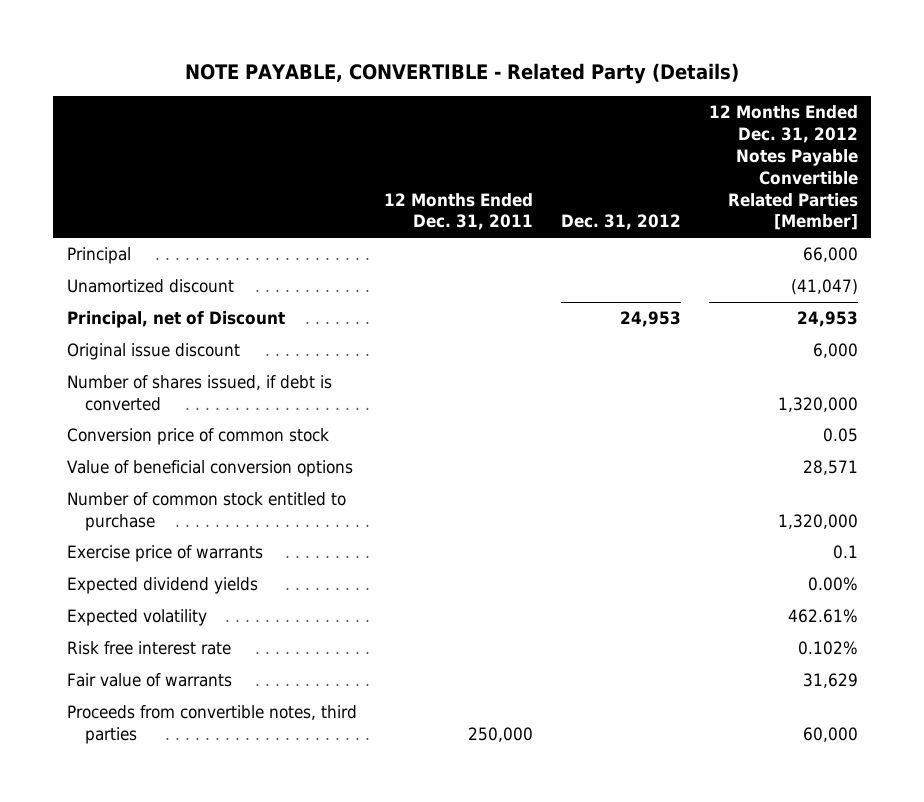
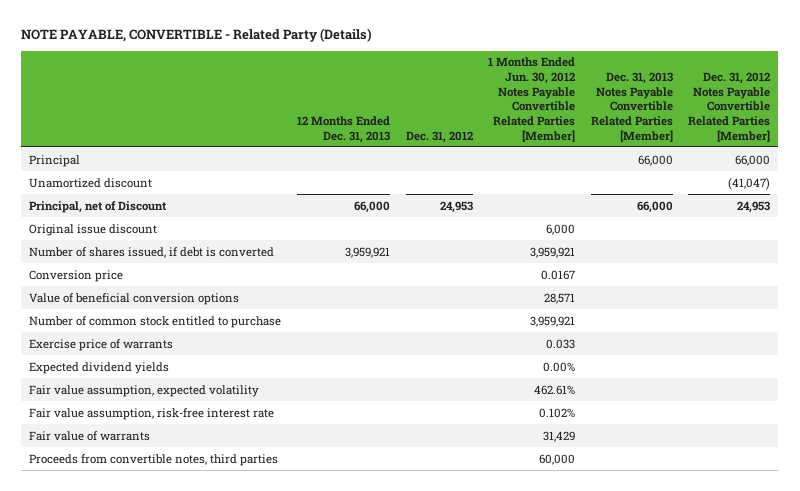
- | 12 Months Ended Dec. 31, 2011 | Dec. 31, 2012 | 12 Months Ended Dec. 31, 2012 Notes Payable Convertible Related Parties [Member]
+ | 12 Months Ended Dec. 31, 2013 | Dec. 31, 2012 | 1 Months Ended Jun. 30, 2012 Notes Payable Convertible Related Parties [Member] | Dec. 31, 2013 Notes Payable Convertible Related Parties [Member] | Dec. 31, 2012 Notes Payable Convertible Related Parties [Member]
- Conversion price of common stock | | | 0.05
+ Conversion price | | | 0.0167 | |
- Expected volatility | | | 462.61%
- Risk free interest rate | | | 0.102%
+ Fair value assumption, expected volatility | | | 462.61% | |
+ Fair value assumption, risk-free interest rate | | | 0.102% | |

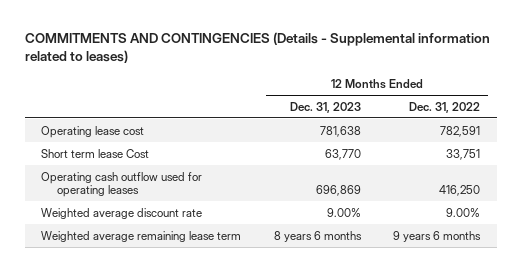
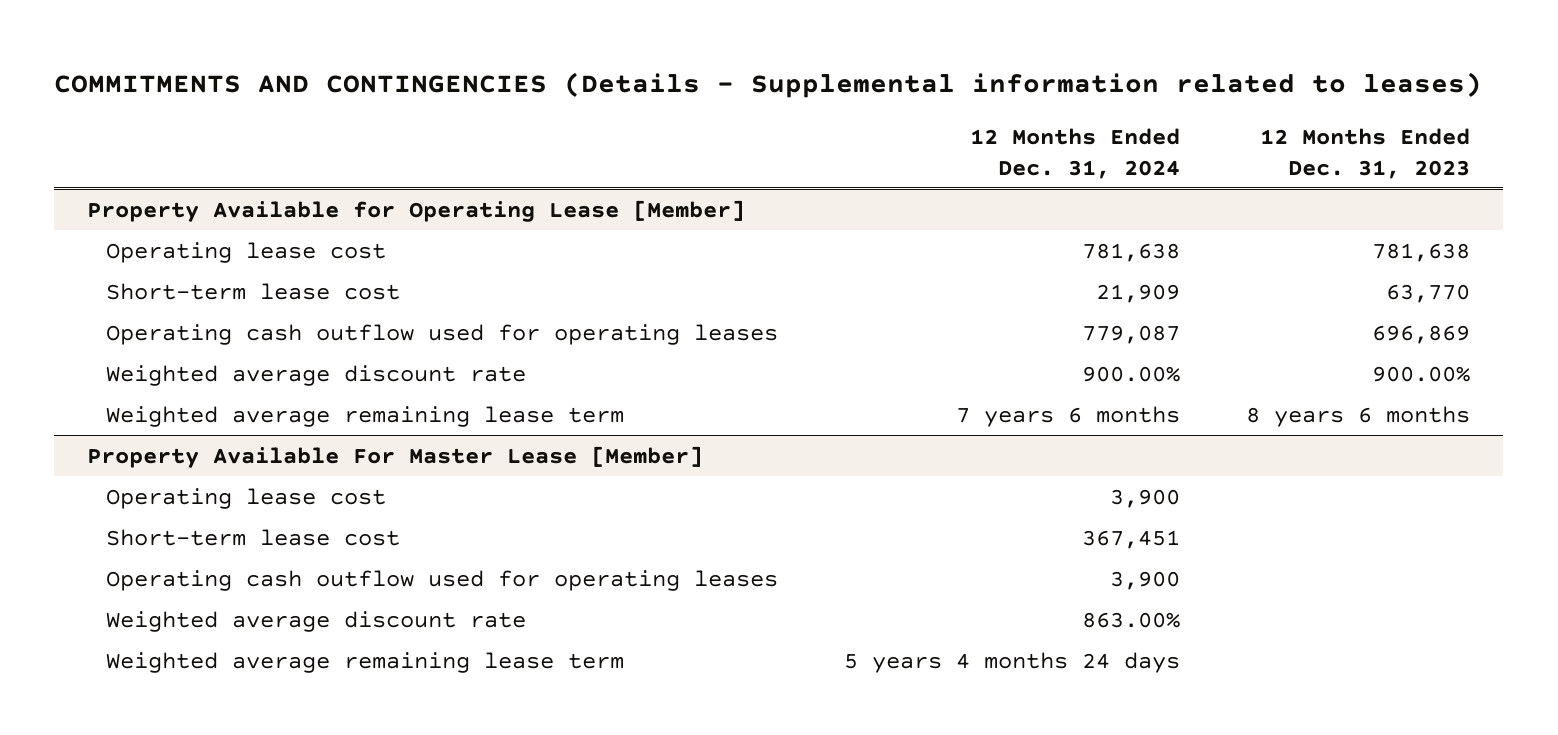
- | 12 Months Ended Dec. 31, 2023 | 12 Months Ended Dec. 31, 2022
+ | 12 Months Ended Dec. 31, 2024 | 12 Months Ended Dec. 31, 2023
+ Property Available for Operating Lease [Member]
- Short term lease Cost | 63,770 | 33,751
+ Short-term lease cost | 21,909 | 63,770
- Weighted average discount rate | 9.00% | 9.00%
+ Weighted average discount rate | 900.00% | 900.00%
+ Property Available For Master Lease [Member]
+ Operating lease cost | 3,900 |
+ Short-term lease cost | 367,451 |
+ Operating cash outflow used for operating leases | 3,900 |
+ Weighted average discount rate | 863.00% |
+ Weighted average remaining lease term | 5 years 4 months 24 days |

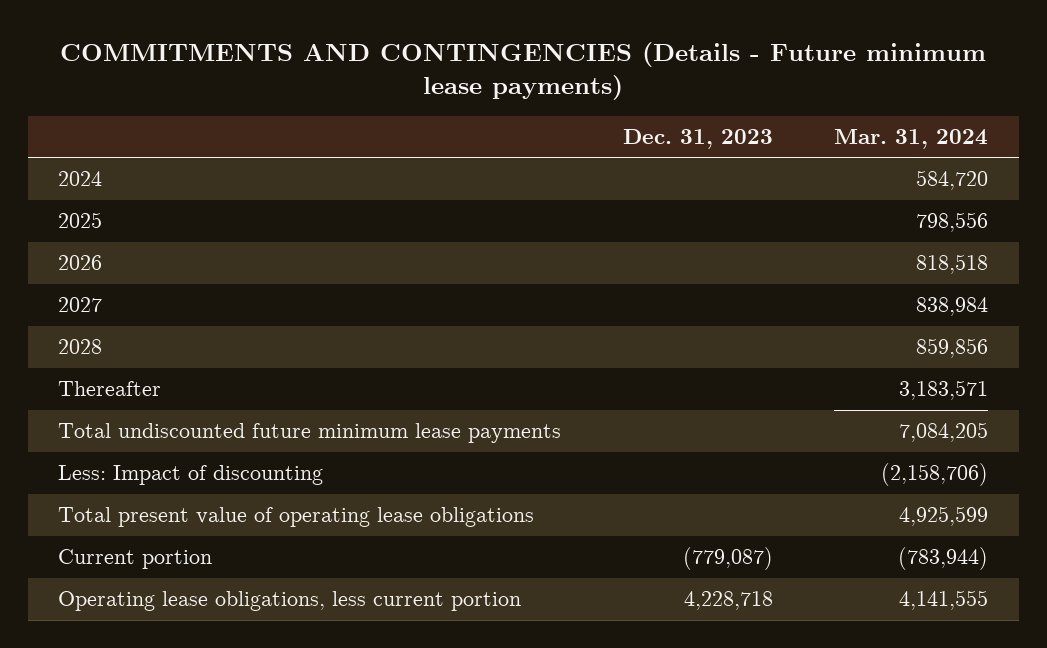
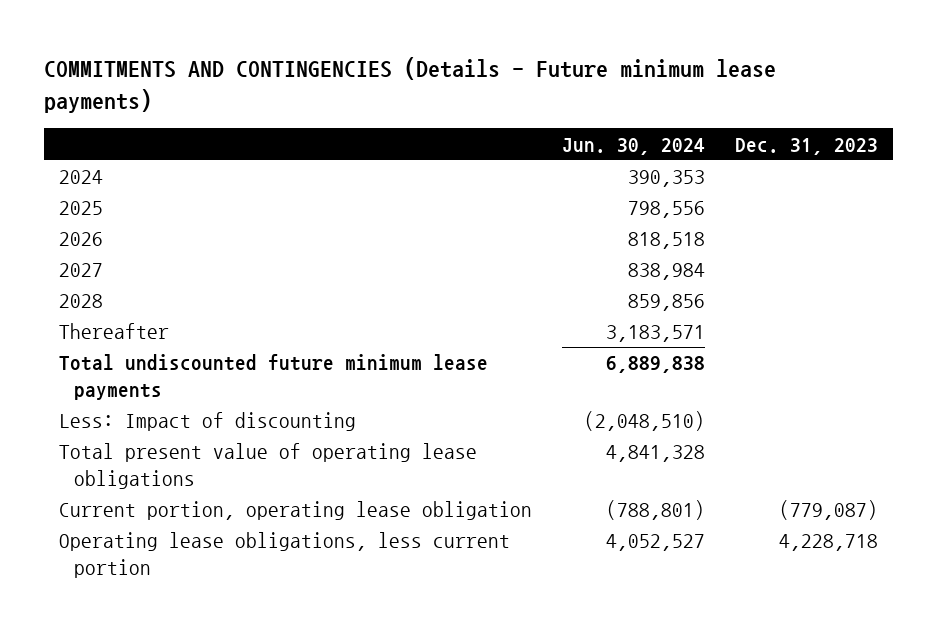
- | Dec. 31, 2023 | Mar. 31, 2024
+ | Jun. 30, 2024 | Dec. 31, 2023
- Current portion | (779,087) | (783,944)
+ Current portion, operating lease obligation | (788,801) | (779,087)

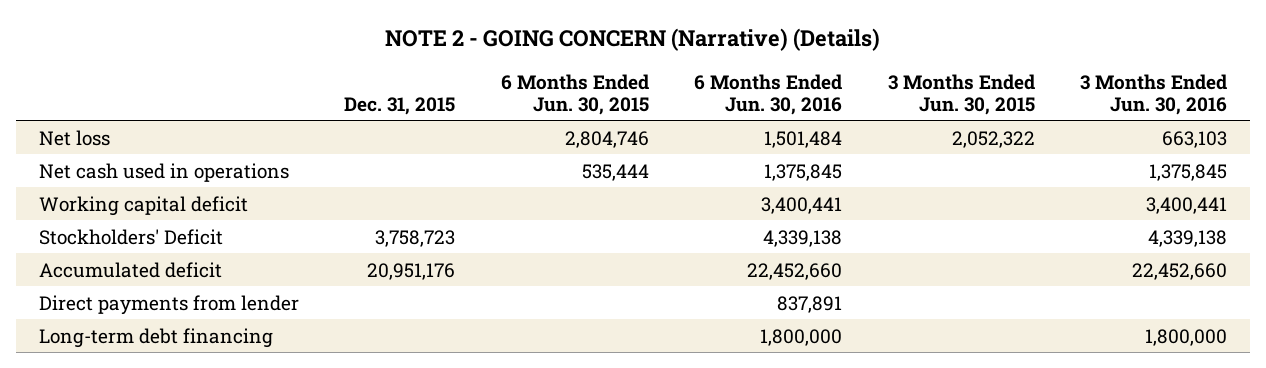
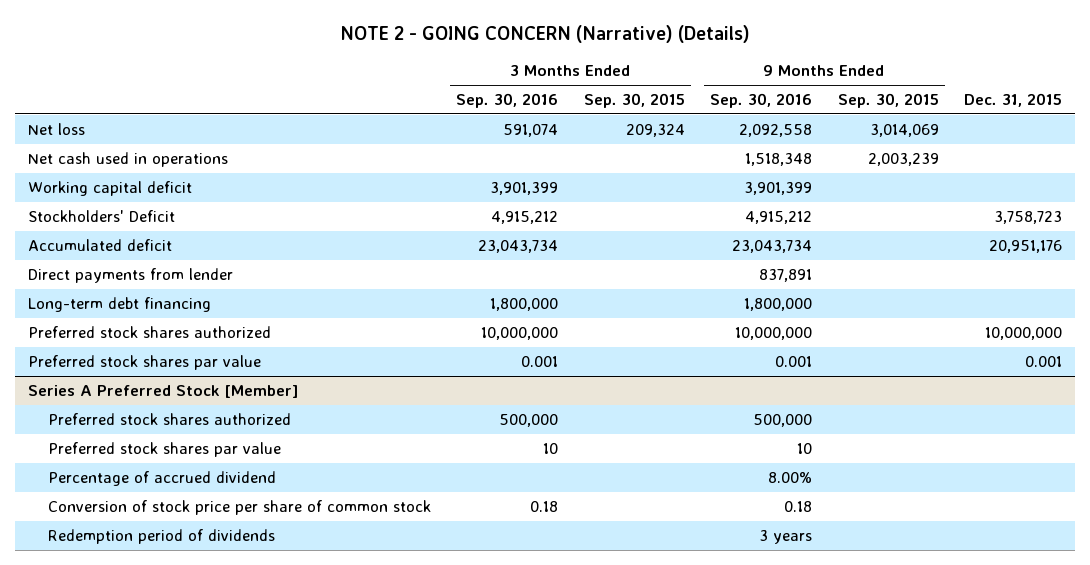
- | Dec. 31, 2015 | 6 Months Ended Jun. 30, 2015 | 6 Months Ended Jun. 30, 2016 | 3 Months Ended Jun. 30, 2015 | 3 Months Ended Jun. 30, 2016
+ | 3 Months Ended Sep. 30, 2016 | 3 Months Ended Sep. 30, 2015 | 9 Months Ended Sep. 30, 2016 | 9 Months Ended Sep. 30, 2015 | Dec. 31, 2015
+ Preferred stock shares authorized | 10,000,000 | | 10,000,000 | | 10,000,000
+ Preferred stock shares par value | 0.001 | | 0.001 | | 0.001
+ Series A Preferred Stock [Member]
+ Preferred stock shares authorized | 500,000 | | 500,000 | |
+ Preferred stock shares par value | 10 | | 10 | |
+ Percentage of accrued dividend | | | 8.00% | |
+ Conversion of stock price per share of common stock | 0.18 | | 0.18 | |
+ Redemption period of dividends | | | 3 years | |

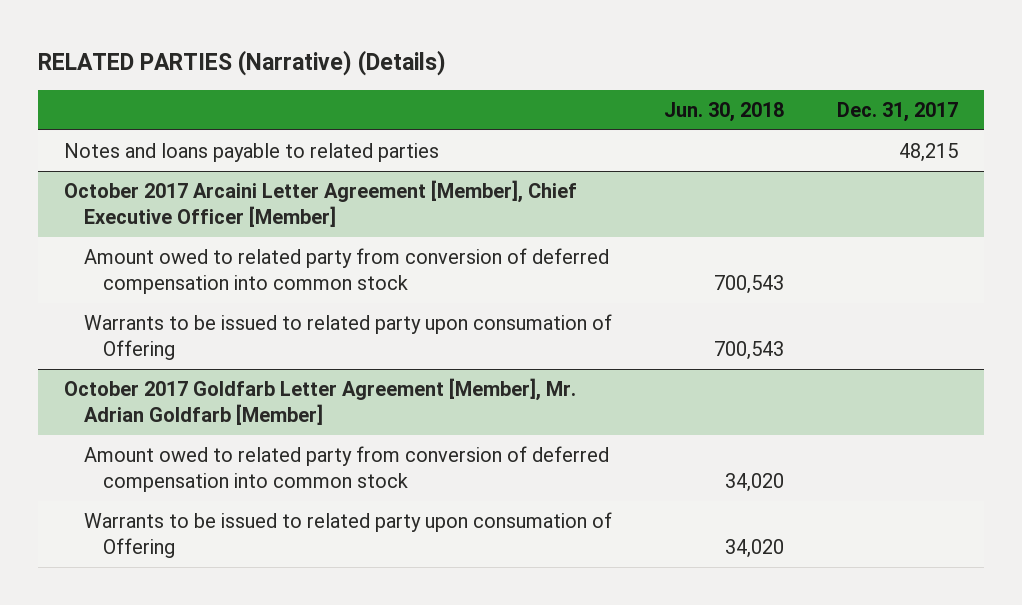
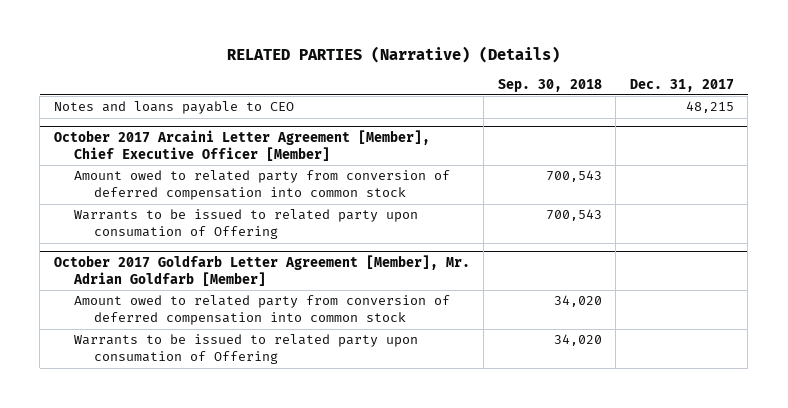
- | Jun. 30, 2018 | Dec. 31, 2017
+ | Sep. 30, 2018 | Dec. 31, 2017
- Notes and loans payable to related parties | | 48,215
+ Notes and loans payable to CEO | | 48,215

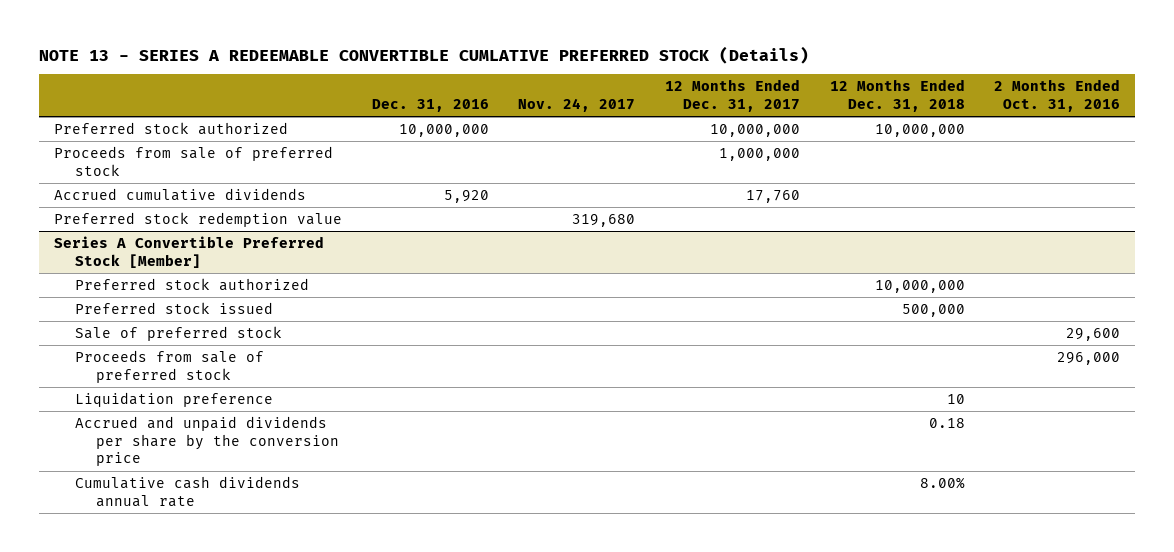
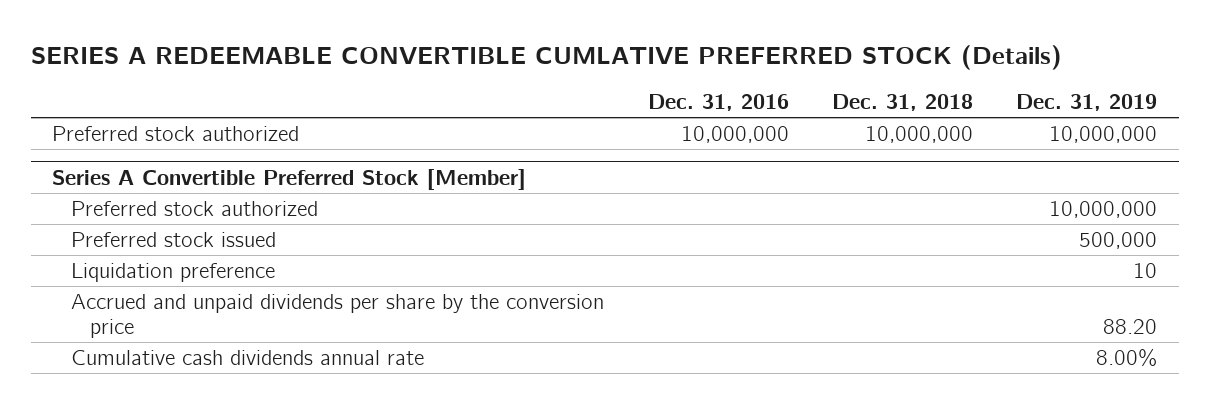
- NOTE 13 - SERIES A REDEEMABLE CONVERTIBLE CUMLATIVE PREFERRED STOCK (Details)
+ SERIES A REDEEMABLE CONVERTIBLE CUMLATIVE PREFERRED STOCK (Details)
- | Dec. 31, 2016 | Nov. 24, 2017 | 12 Months Ended Dec. 31, 2017 | 12 Months Ended Dec. 31, 2018 | 2 Months Ended Oct. 31, 2016
+ | Dec. 31, 2016 | Dec. 31, 2018 | Dec. 31, 2019
- Proceeds from sale of preferred stock | | | 1,000,000 | |
- Accrued cumulative dividends | 5,920 | | 17,760 | |
- Preferred stock redemption value | | 319,680 | | |
@ Series A Convertible Preferred Stock [Member]
- Sale of preferred stock | | | | | 29,600
- Proceeds from sale of preferred stock | | | | | 296,000

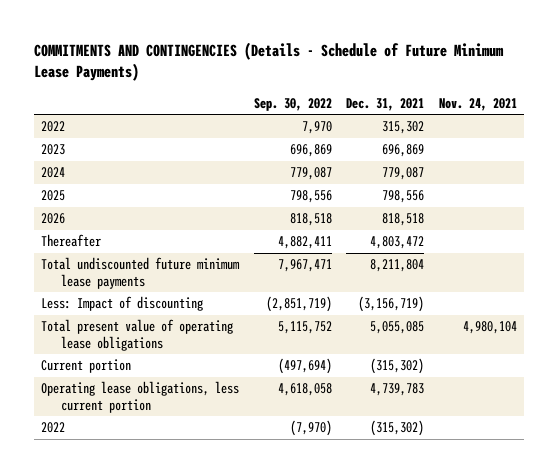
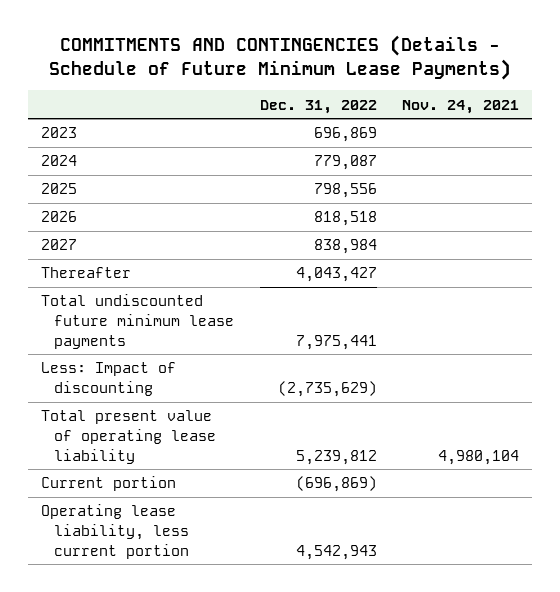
- | Sep. 30, 2022 | Dec. 31, 2021 | Nov. 24, 2021
+ | Dec. 31, 2022 | Nov. 24, 2021
- 2022 | 7,970 | 315,302 |
+ 2027 | 838,984 |
- Total present value of operating lease obligations | 5,115,752 | 5,055,085 | 4,980,104
+ Total present value of operating lease liability | 5,239,812 | 4,980,104
- Operating lease obligations, less current portion | 4,618,058 | 4,739,783 |
- 2022 | (7,970) | (315,302) |
+ Operating lease liability, less current portion | 4,542,943 |

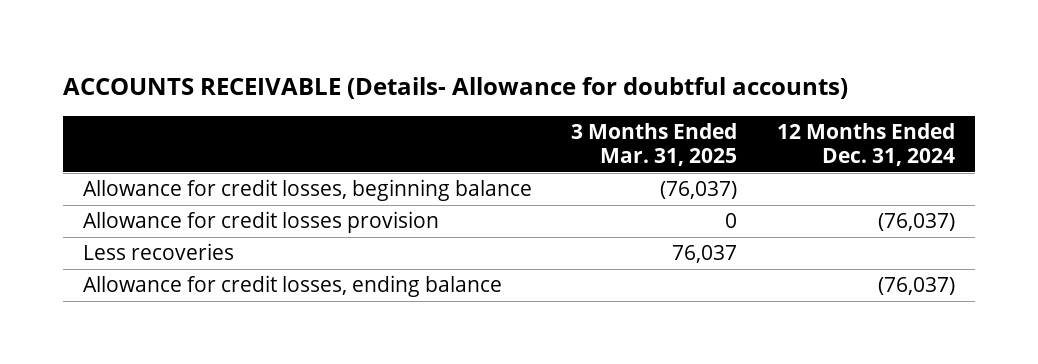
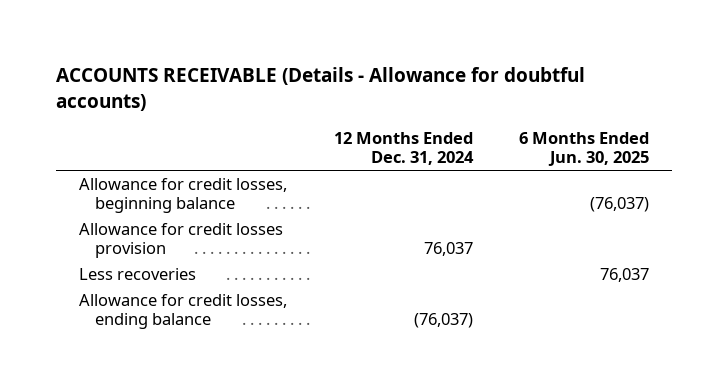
- ACCOUNTS RECEIVABLE (Details- Allowance for doubtful accounts)
+ ACCOUNTS RECEIVABLE (Details - Allowance for doubtful accounts)
- | 3 Months Ended Mar. 31, 2025 | 12 Months Ended Dec. 31, 2024
+ | 12 Months Ended Dec. 31, 2024 | 6 Months Ended Jun. 30, 2025
- Allowance for credit losses provision | 0 | (76,037)
+ Allowance for credit losses provision | 76,037 |

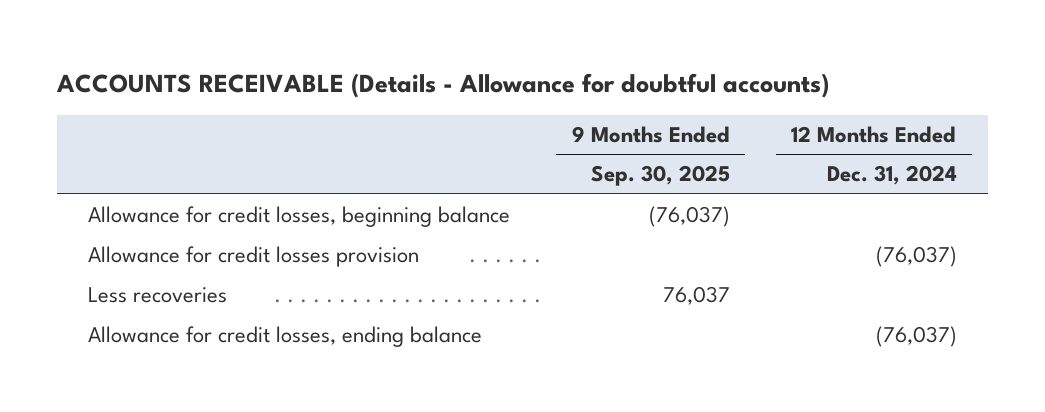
- | 12 Months Ended Dec. 31, 2024 | 6 Months Ended Jun. 30, 2025
+ | 9 Months Ended Sep. 30, 2025 | 12 Months Ended Dec. 31, 2024
- Allowance for credit losses provision | 76,037 |
+ Allowance for credit losses provision | | (76,037)

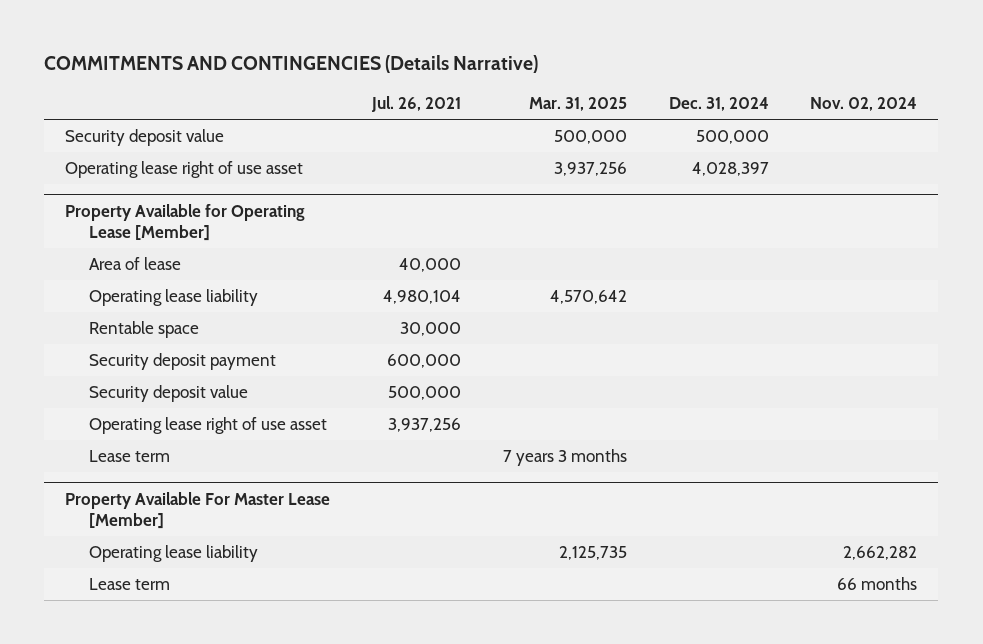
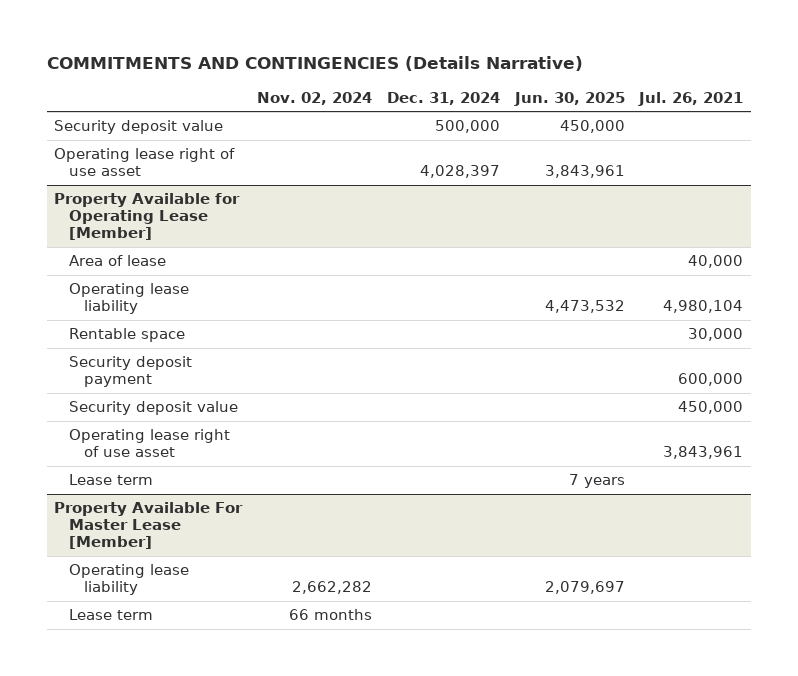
- | Jul. 26, 2021 | Mar. 31, 2025 | Dec. 31, 2024 | Nov. 02, 2024
+ | Nov. 02, 2024 | Dec. 31, 2024 | Jun. 30, 2025 | Jul. 26, 2021
@ Property Available for Operating Lease [Member]
- Security deposit value | 500,000 | | |
- Operating lease right of use asset | 3,937,256 | | |
+ Security deposit value | | | | 450,000
+ Operating lease right of use asset | | | | 3,843,961

